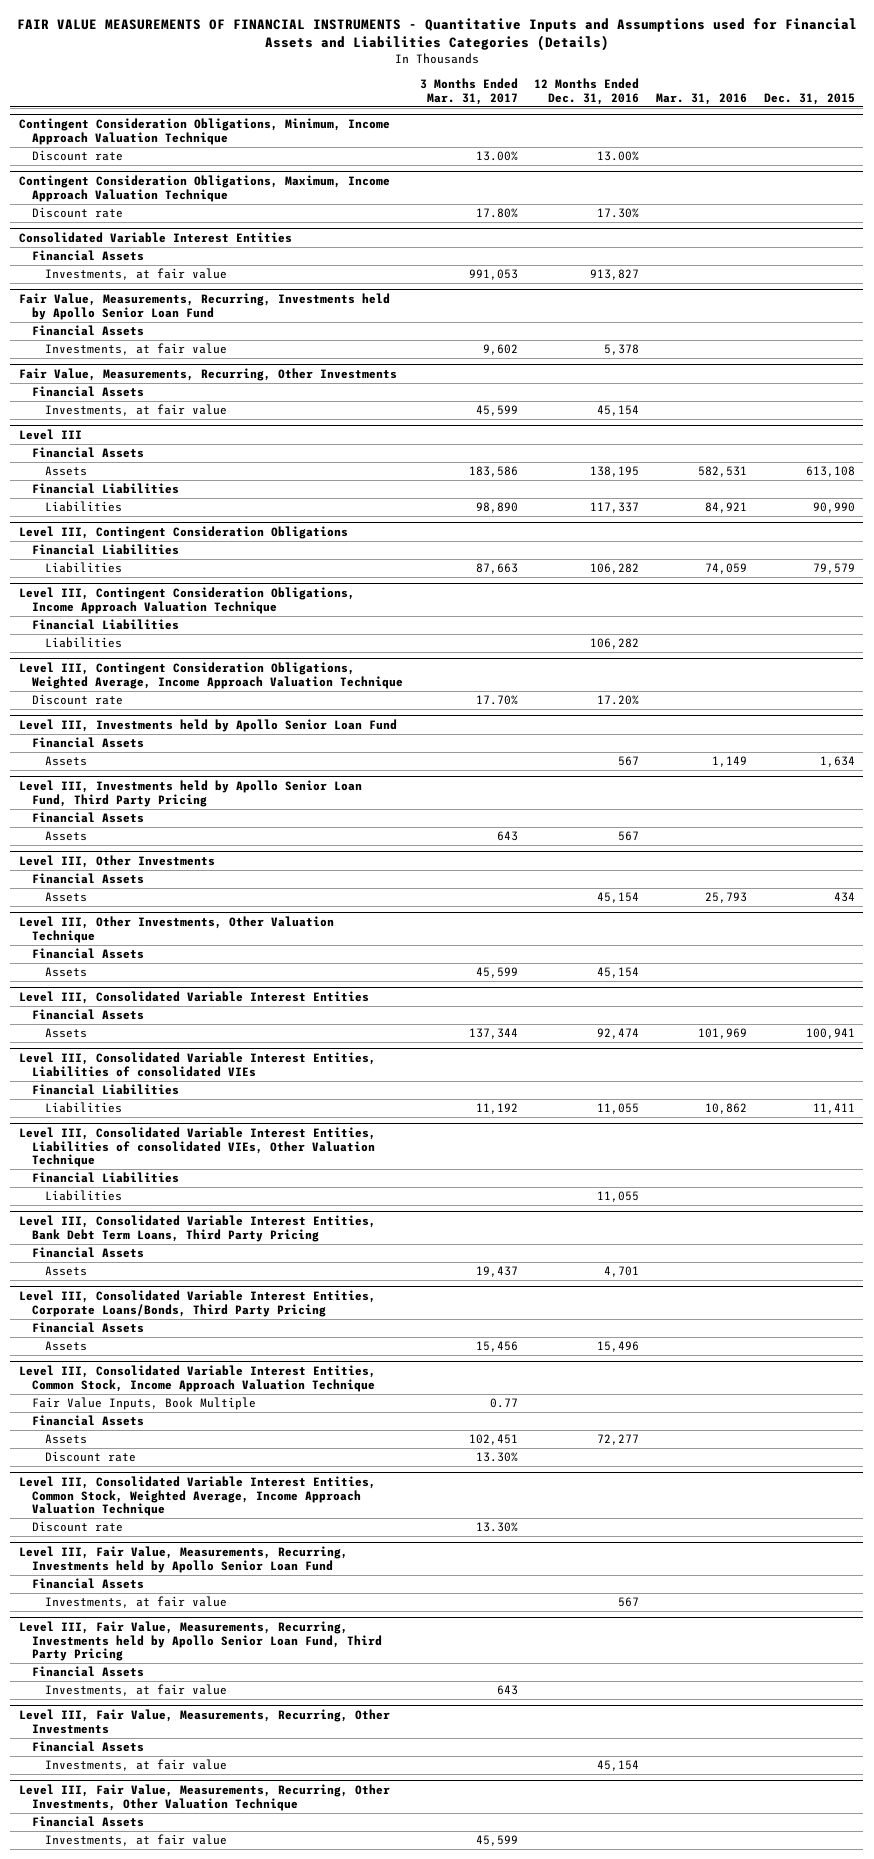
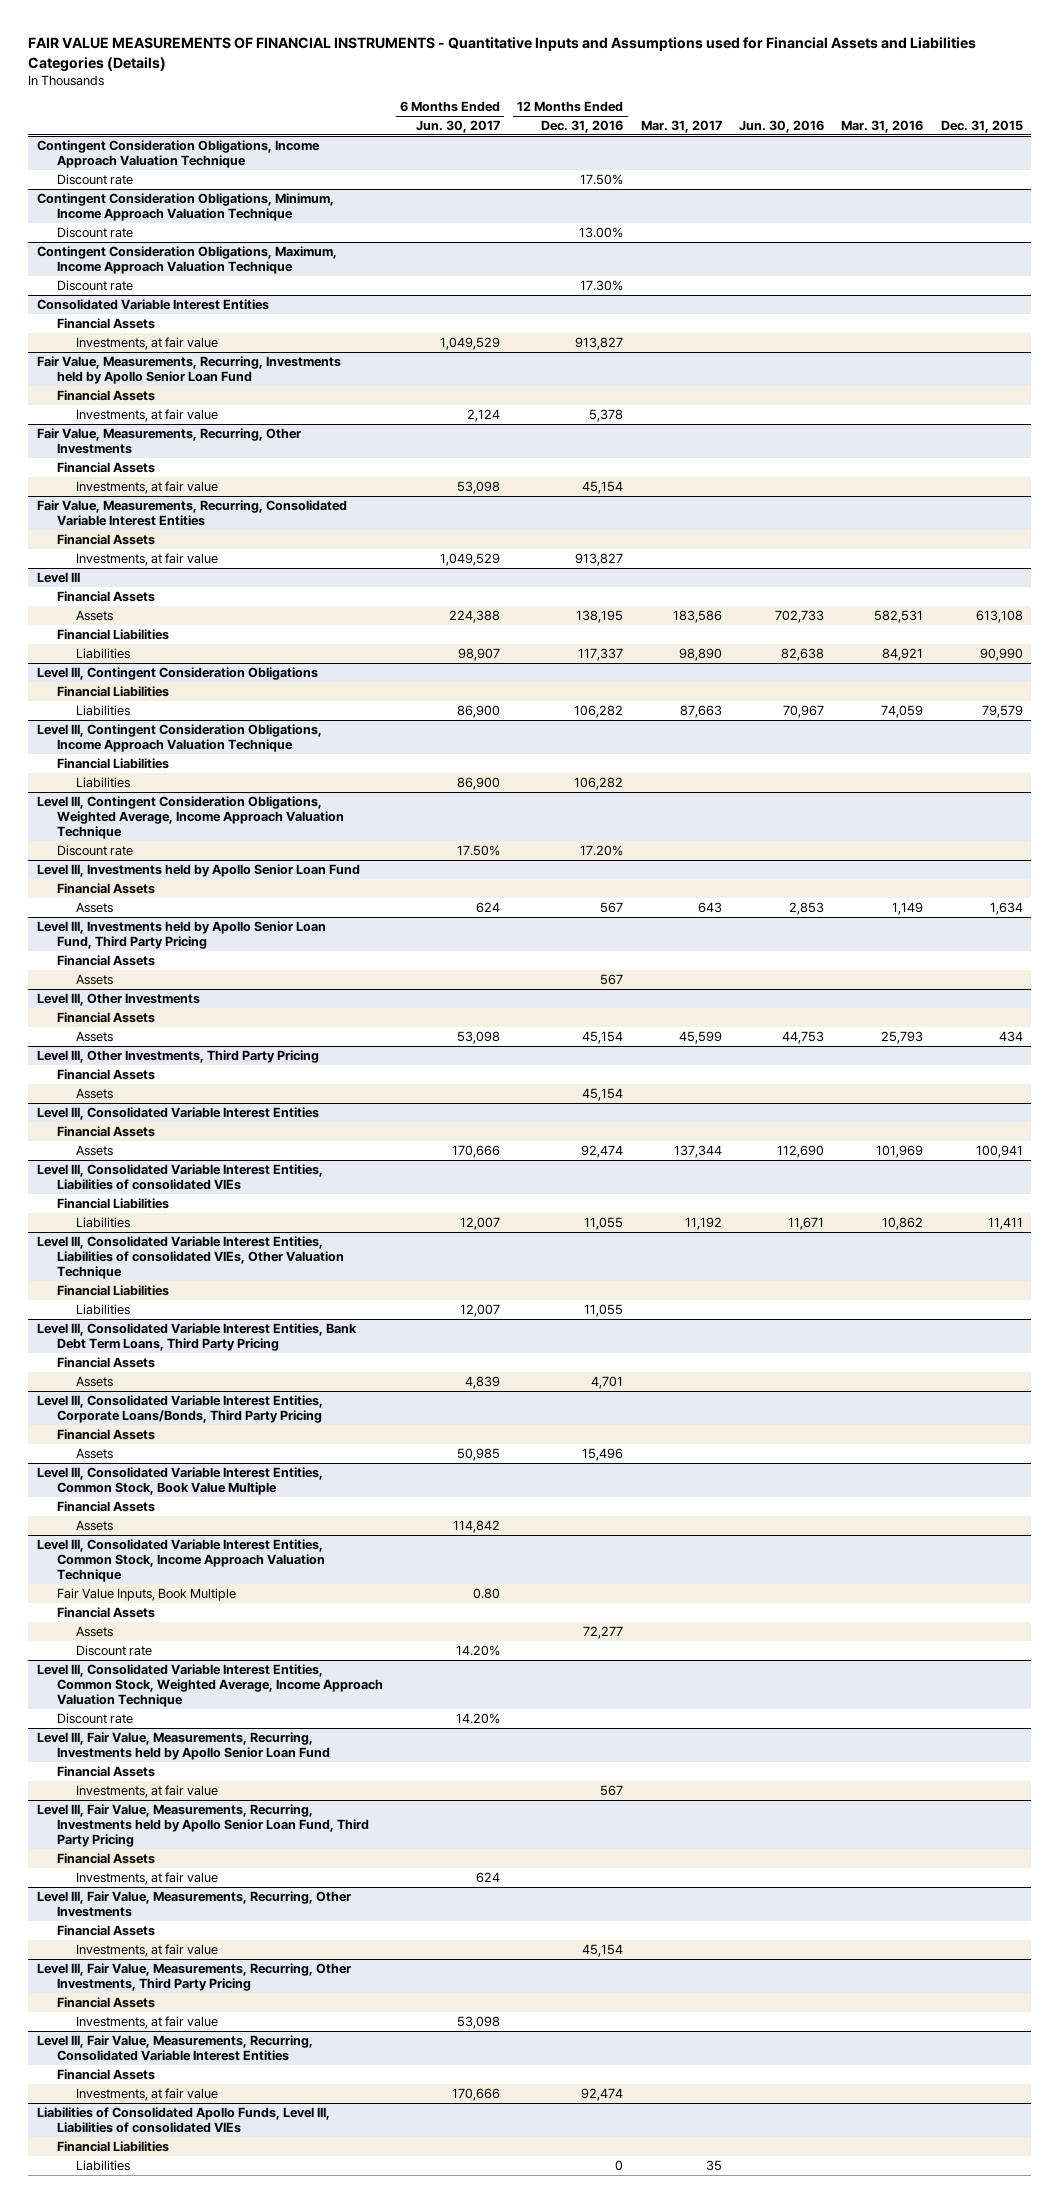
- | 3 Months Ended Mar. 31, 2017 | 12 Months Ended Dec. 31, 2016 | Mar. 31, 2016 | Dec. 31, 2015
+ | 6 Months Ended Jun. 30, 2017 | 12 Months Ended Dec. 31, 2016 | Mar. 31, 2017 | Jun. 30, 2016 | Mar. 31, 2016 | Dec. 31, 2015
+ Contingent Consideration Obligations, Income Approach Valuation Technique
+ Discount rate | | 17.50% | | | |
+ Fair Value, Measurements, Recurring, Consolidated Variable Interest Entities
+ Financial Assets
+ Investments, at fair value | 1,049,529 | 913,827 | | | |
- Level III, Other Investments, Other Valuation Technique
+ Level III, Other Investments, Third Party Pricing
+ Level III, Consolidated Variable Interest Entities, Common Stock, Book Value Multiple
+ Financial Assets
+ Assets | 114,842 | | | | |
- Level III, Fair Value, Measurements, Recurring, Other Investments, Other Valuation Technique
+ Level III, Fair Value, Measurements, Recurring, Other Investments, Third Party Pricing
+ Level III, Fair Value, Measurements, Recurring, Consolidated Variable Interest Entities
+ Financial Assets
+ Investments, at fair value | 170,666 | 92,474 | | | |
+ Liabilities of Consolidated Apollo Funds, Level III, Liabilities of consolidated VIEs
+ Financial Liabilities
+ Liabilities | | 0 | 35 | | |

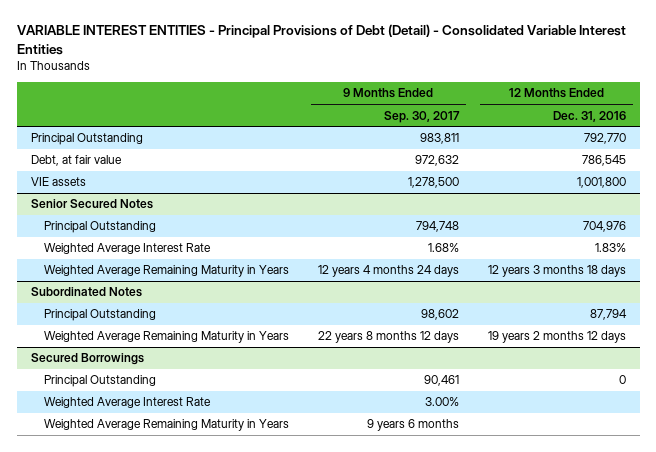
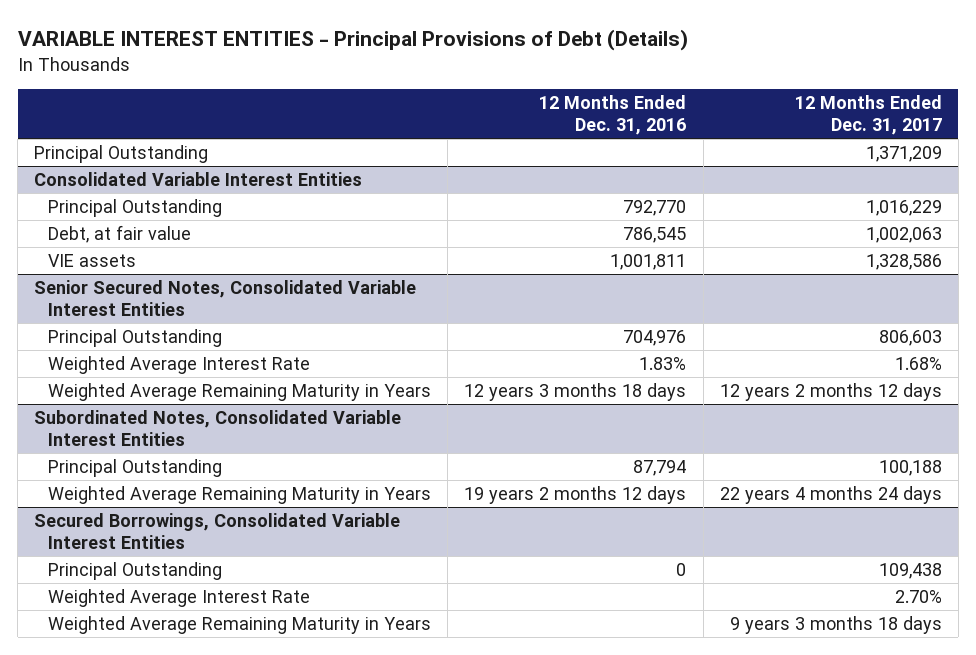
- VARIABLE INTEREST ENTITIES - Principal Provisions of Debt (Detail) - Consolidated Variable Interest Entities
+ VARIABLE INTEREST ENTITIES - Principal Provisions of Debt (Details)
- | 9 Months Ended Sep. 30, 2017 | 12 Months Ended Dec. 31, 2016
+ | 12 Months Ended Dec. 31, 2016 | 12 Months Ended Dec. 31, 2017
+ Principal Outstanding | | 1,371,209
+ Consolidated Variable Interest Entities
- VIE assets | 1,278,500 | 1,001,800
- Senior Secured Notes
+ VIE assets | 1,001,811 | 1,328,586
+ Senior Secured Notes, Consolidated Variable Interest Entities
- Subordinated Notes
+ Subordinated Notes, Consolidated Variable Interest Entities
- Secured Borrowings
+ Secured Borrowings, Consolidated Variable Interest Entities

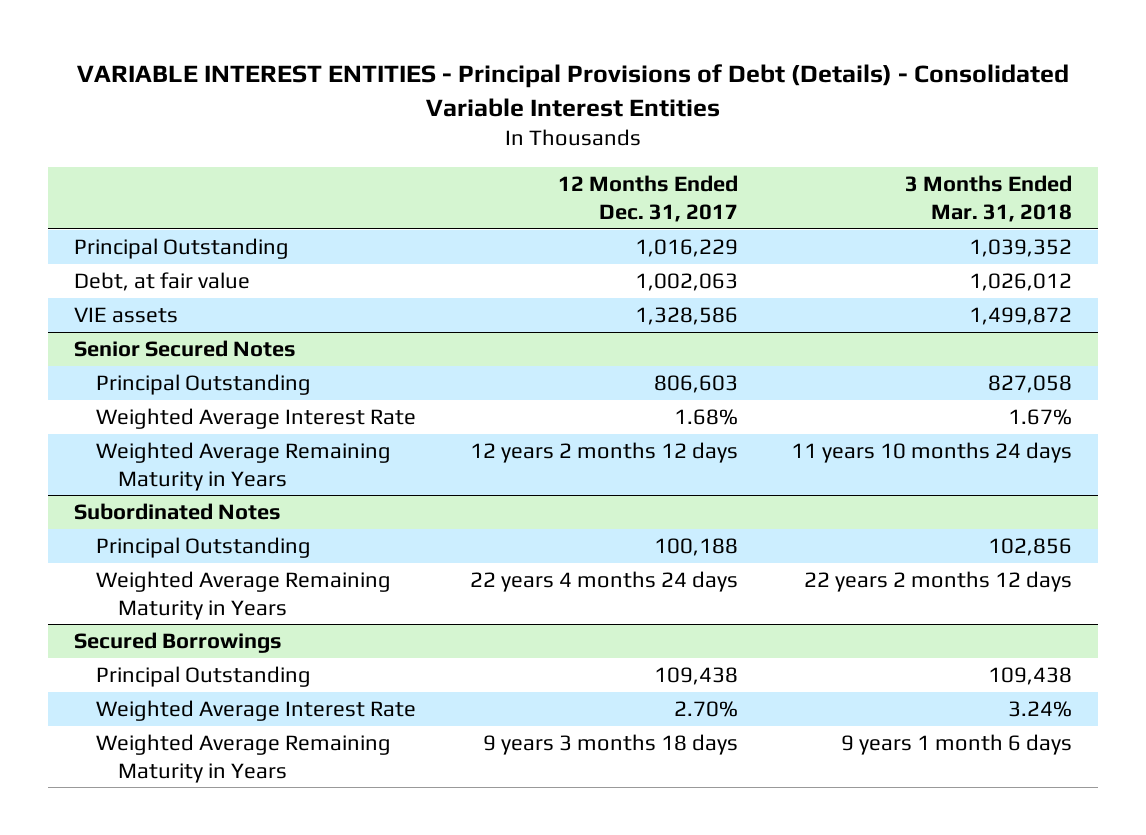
- VARIABLE INTEREST ENTITIES - Principal Provisions of Debt (Details)
+ VARIABLE INTEREST ENTITIES - Principal Provisions of Debt (Details) - Consolidated Variable Interest Entities
- | 12 Months Ended Dec. 31, 2016 | 12 Months Ended Dec. 31, 2017
+ | 12 Months Ended Dec. 31, 2017 | 3 Months Ended Mar. 31, 2018
- Principal Outstanding | | 1,371,209
- Consolidated Variable Interest Entities
- Senior Secured Notes, Consolidated Variable Interest Entities
+ Senior Secured Notes
- Subordinated Notes, Consolidated Variable Interest Entities
+ Subordinated Notes
- Secured Borrowings, Consolidated Variable Interest Entities
+ Secured Borrowings

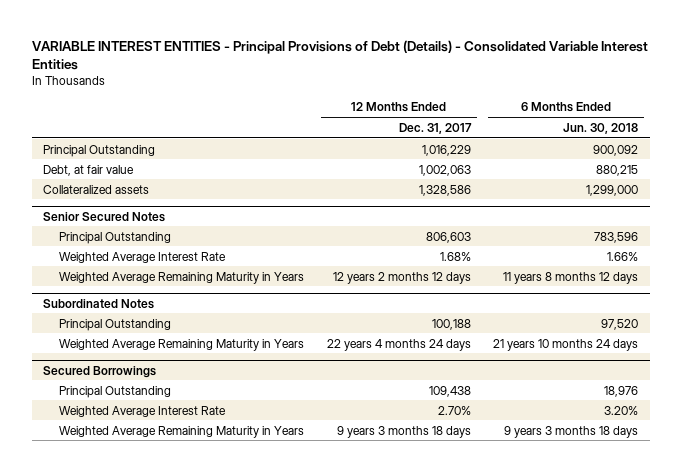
- | 12 Months Ended Dec. 31, 2017 | 3 Months Ended Mar. 31, 2018
+ | 12 Months Ended Dec. 31, 2017 | 6 Months Ended Jun. 30, 2018
- VIE assets | 1,328,586 | 1,499,872
+ Collateralized assets | 1,328,586 | 1,299,000

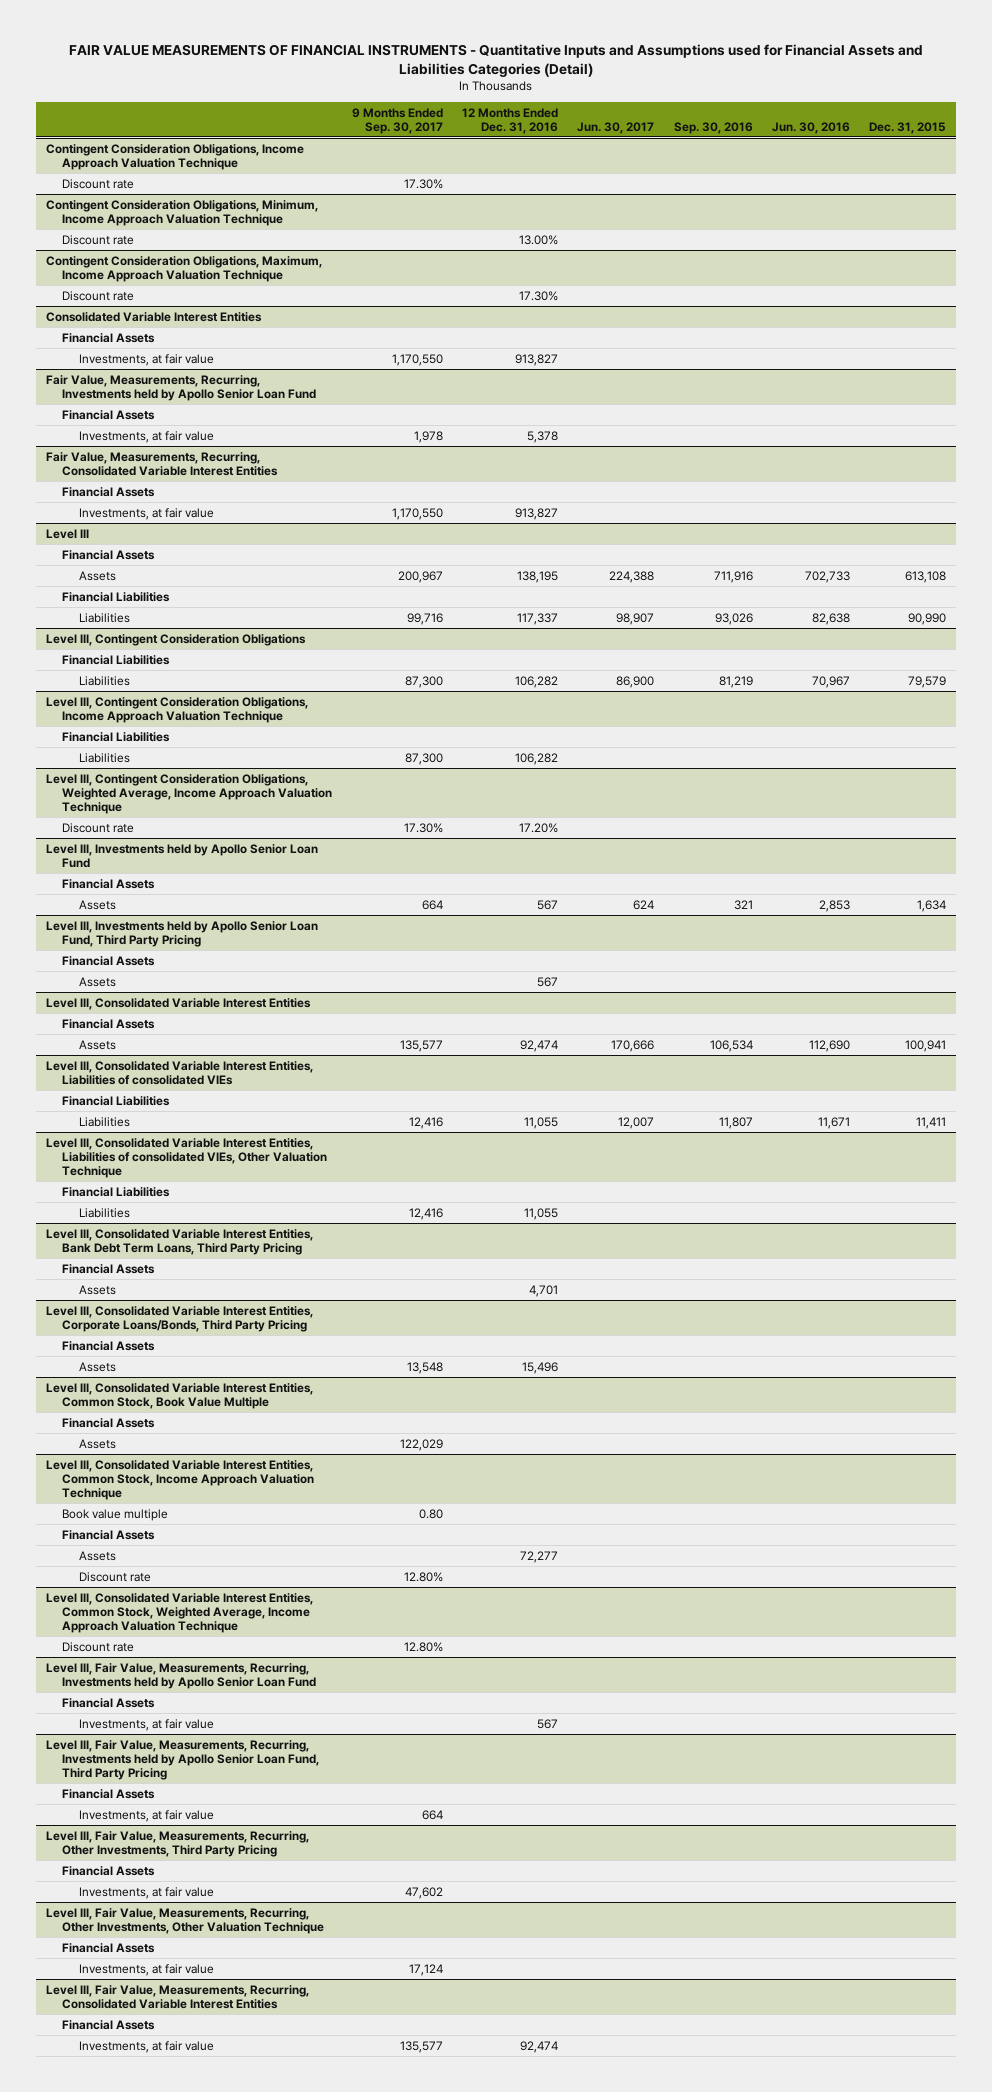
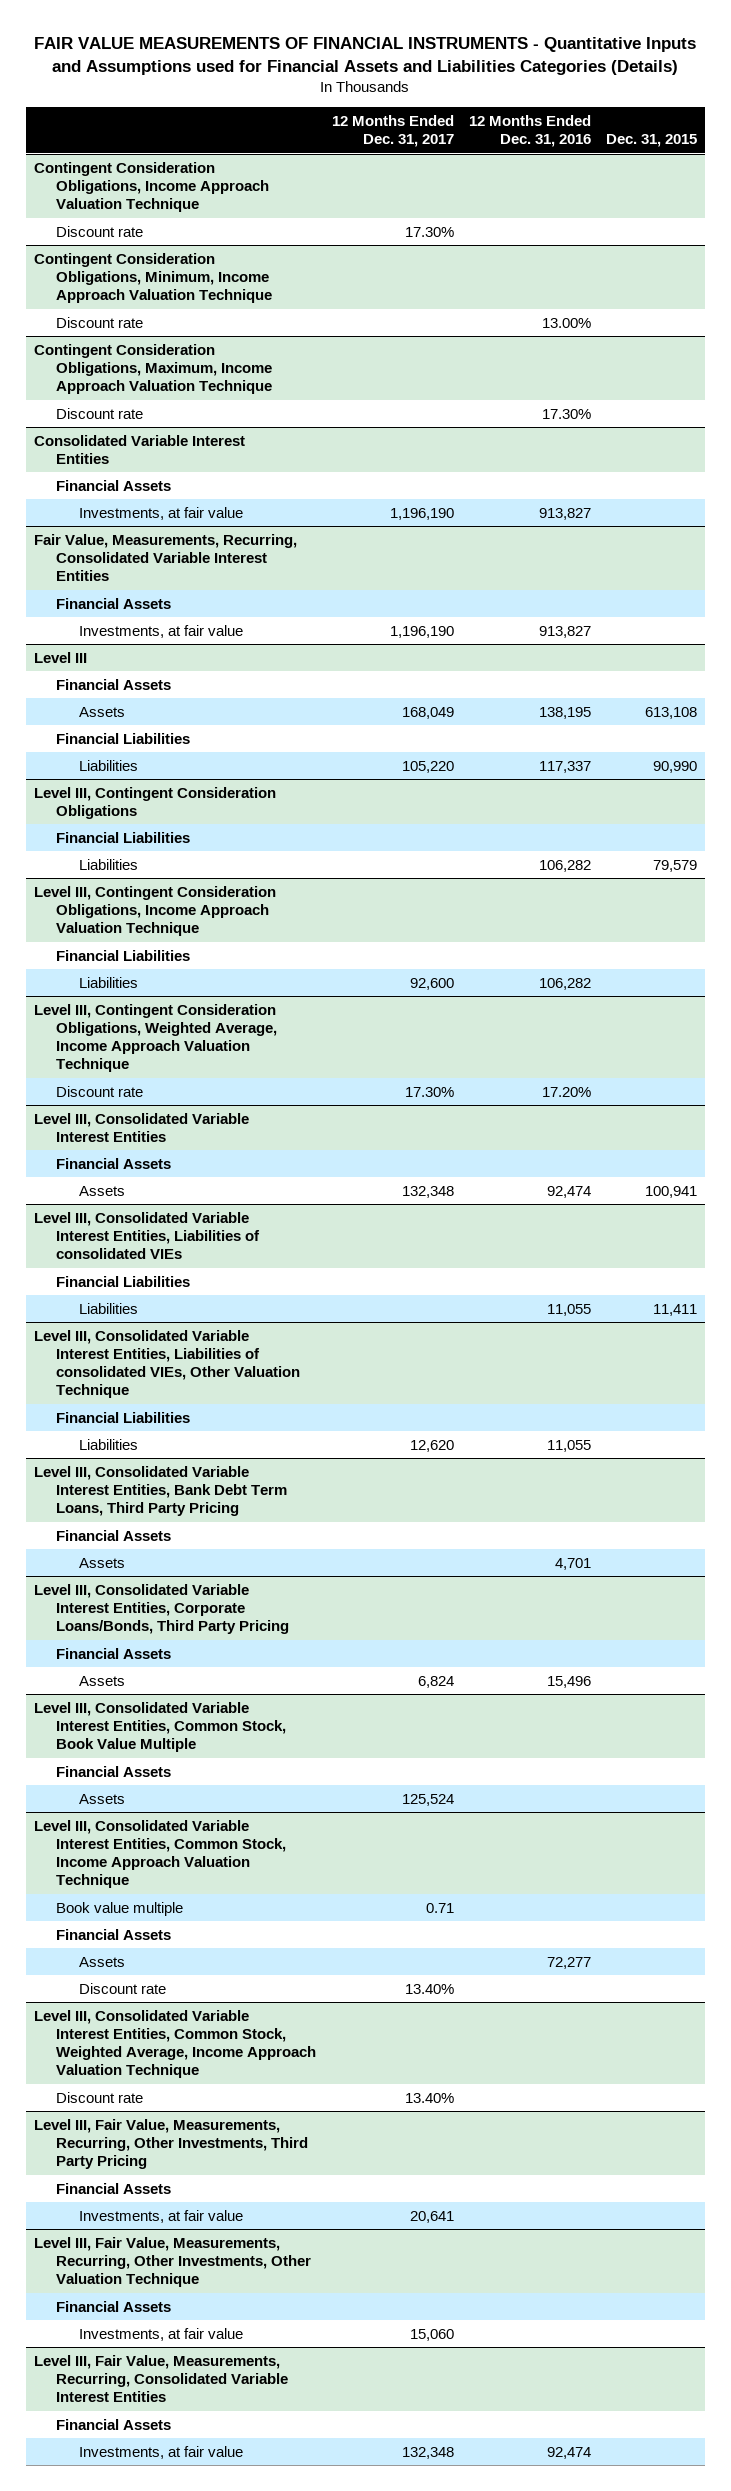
- FAIR VALUE MEASUREMENTS OF FINANCIAL INSTRUMENTS - Quantitative Inputs and Assumptions used for Financial Assets and Liabilities Categories (Detail)
+ FAIR VALUE MEASUREMENTS OF FINANCIAL INSTRUMENTS - Quantitative Inputs and Assumptions used for Financial Assets and Liabilities Categories (Details)
- | 9 Months Ended Sep. 30, 2017 | 12 Months Ended Dec. 31, 2016 | Jun. 30, 2017 | Sep. 30, 2016 | Jun. 30, 2016 | Dec. 31, 2015
+ | 12 Months Ended Dec. 31, 2017 | 12 Months Ended Dec. 31, 2016 | Dec. 31, 2015
- Fair Value, Measurements, Recurring, Investments held by Apollo Senior Loan Fund
- Financial Assets
- Investments, at fair value | 1,978 | 5,378 | | | |
- Level III, Investments held by Apollo Senior Loan Fund
- Financial Assets
- Assets | 664 | 567 | 624 | 321 | 2,853 | 1,634
- Level III, Investments held by Apollo Senior Loan Fund, Third Party Pricing
- Financial Assets
- Assets | | 567 | | | |
- Level III, Fair Value, Measurements, Recurring, Investments held by Apollo Senior Loan Fund
- Financial Assets
- Investments, at fair value | | 567 | | | |
- Level III, Fair Value, Measurements, Recurring, Investments held by Apollo Senior Loan Fund, Third Party Pricing
- Financial Assets
- Investments, at fair value | 664 | | | | |

